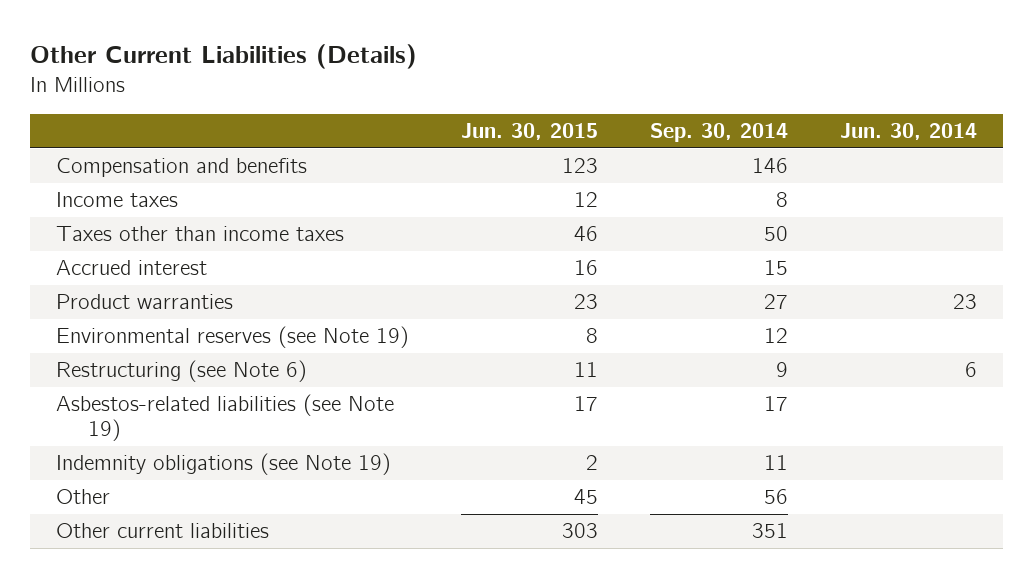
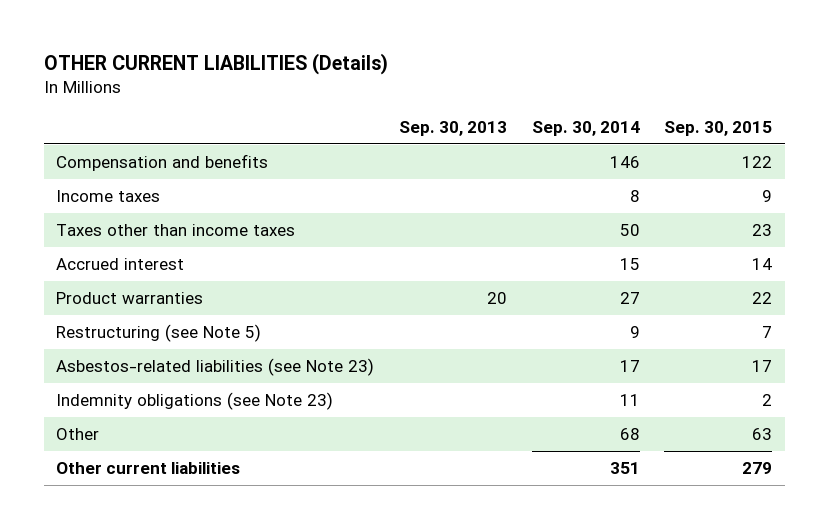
- Other Current Liabilities (Details)
+ OTHER CURRENT LIABILITIES (Details)
- | Jun. 30, 2015 | Sep. 30, 2014 | Jun. 30, 2014
+ | Sep. 30, 2013 | Sep. 30, 2014 | Sep. 30, 2015
- Environmental reserves (see Note 19) | 8 | 12 |
- Restructuring (see Note 6) | 11 | 9 | 6
- Asbestos-related liabilities (see Note 19) | 17 | 17 |
- Indemnity obligations (see Note 19) | 2 | 11 |
- Other | 45 | 56 |
+ Restructuring (see Note 5) | | 9 | 7
+ Asbestos-related liabilities (see Note 23) | | 17 | 17
+ Indemnity obligations (see Note 23) | | 11 | 2
+ Other | | 68 | 63

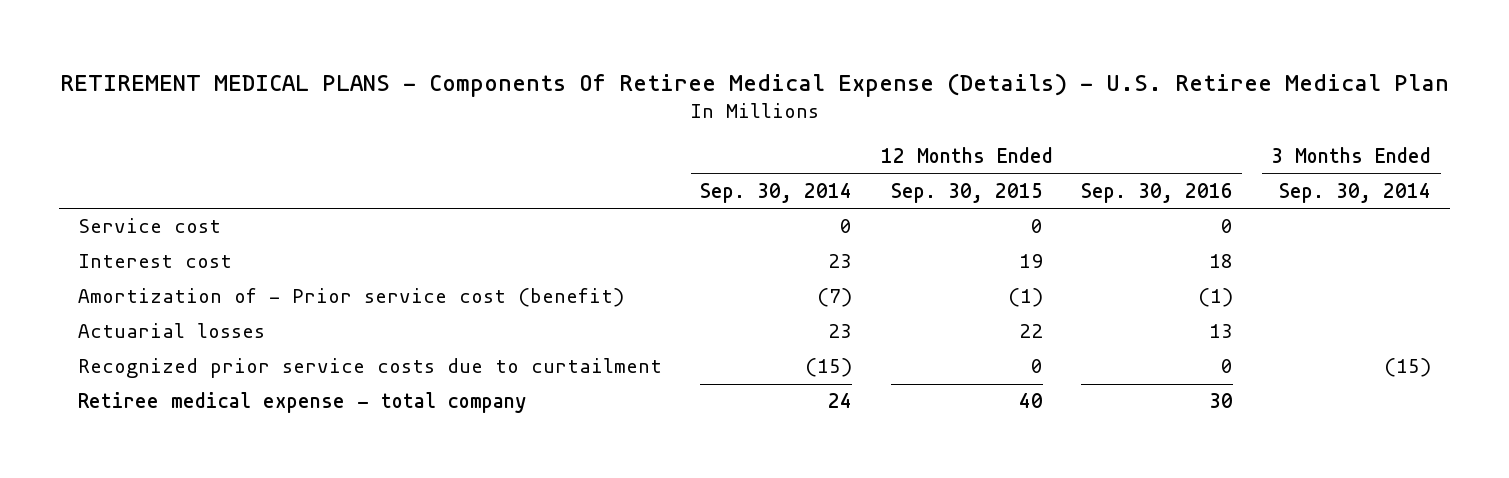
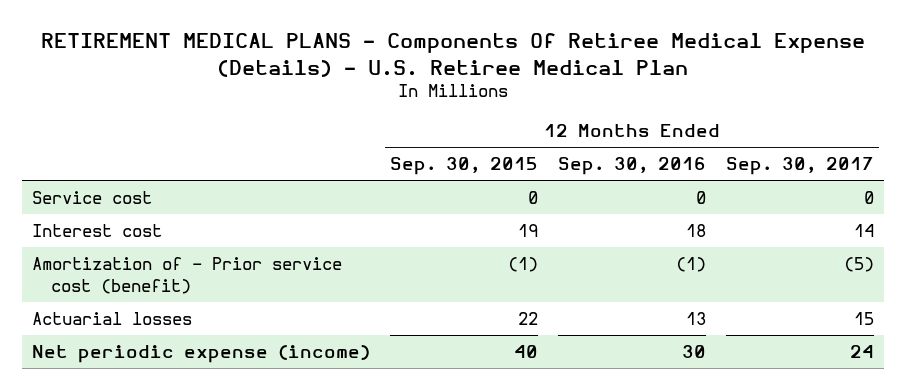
- | 12 Months Ended Sep. 30, 2014 | 12 Months Ended Sep. 30, 2015 | 12 Months Ended Sep. 30, 2016 | 3 Months Ended Sep. 30, 2014
+ | 12 Months Ended Sep. 30, 2015 | 12 Months Ended Sep. 30, 2016 | 12 Months Ended Sep. 30, 2017
- Recognized prior service costs due to curtailment | (15) | 0 | 0 | (15)
- Retiree medical expense - total company | 24 | 40 | 30 |
+ Net periodic expense (income) | 40 | 30 | 24

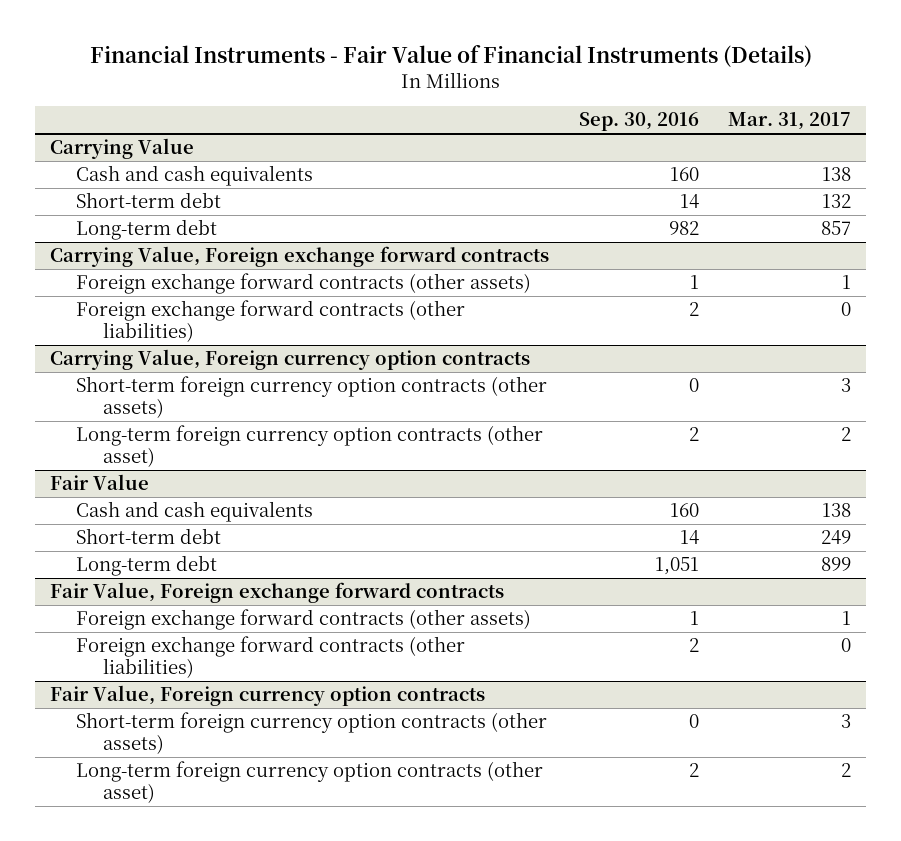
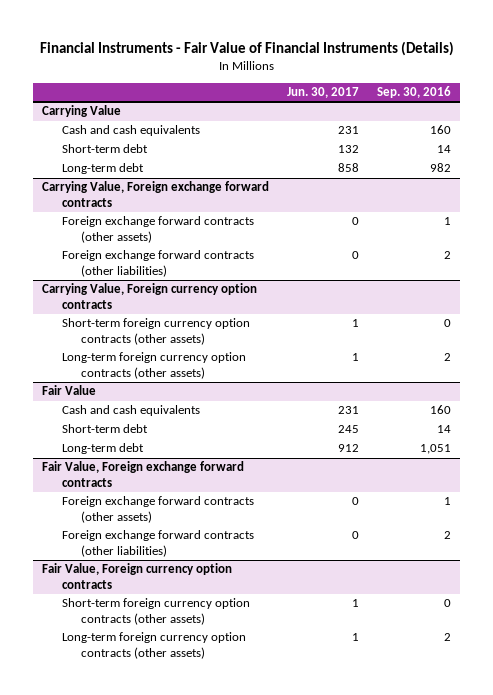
- | Sep. 30, 2016 | Mar. 31, 2017
+ | Jun. 30, 2017 | Sep. 30, 2016
@ Carrying Value, Foreign currency option contracts
- Long-term foreign currency option contracts (other asset) | 2 | 2
+ Long-term foreign currency option contracts (other assets) | 1 | 2
@ Fair Value, Foreign currency option contracts
- Long-term foreign currency option contracts (other asset) | 2 | 2
+ Long-term foreign currency option contracts (other assets) | 1 | 2

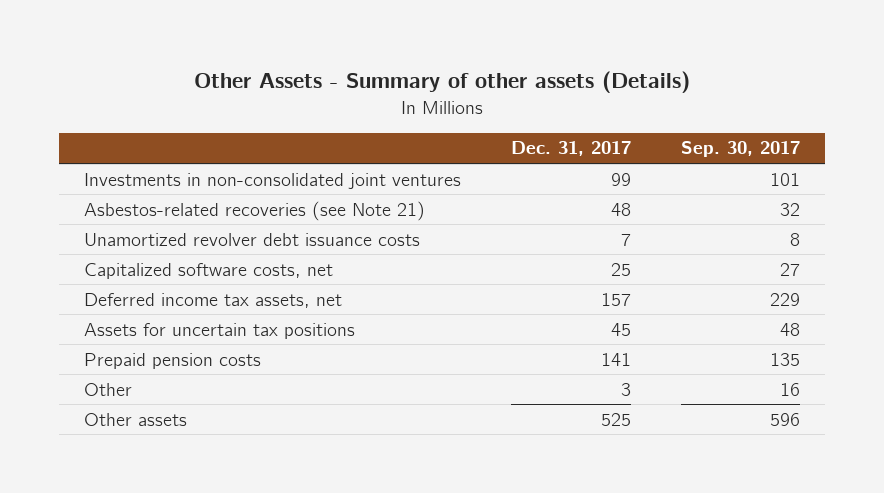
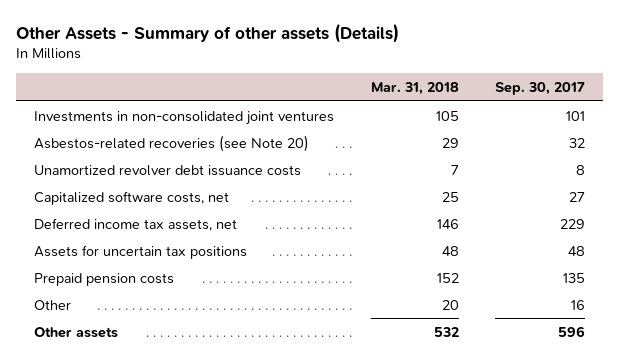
- | Dec. 31, 2017 | Sep. 30, 2017
+ | Mar. 31, 2018 | Sep. 30, 2017
- Asbestos-related recoveries (see Note 21) | 48 | 32
+ Asbestos-related recoveries (see Note 20) | 29 | 32

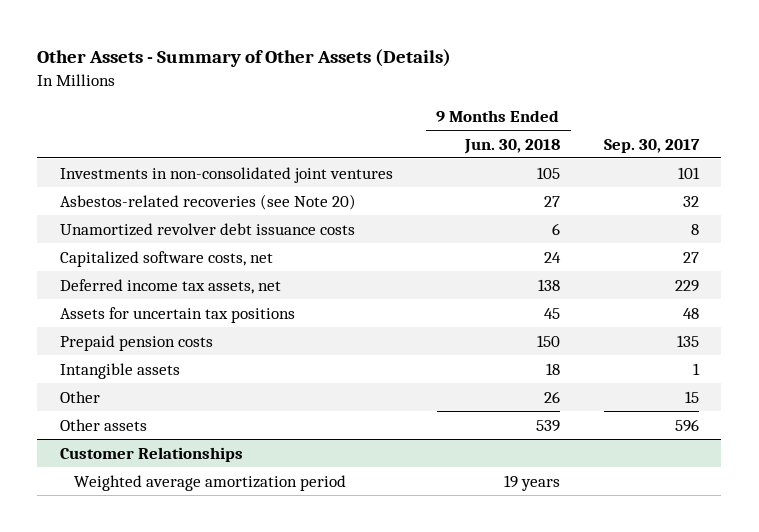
- Other Assets - Summary of other assets (Details)
+ Other Assets - Summary of Other Assets (Details)
- | Mar. 31, 2018 | Sep. 30, 2017
+ | 9 Months Ended Jun. 30, 2018 | Sep. 30, 2017
- Other | 20 | 16
+ Intangible assets | 18 | 1
+ Other | 26 | 15
+ Customer Relationships
+ Weighted average amortization period | 19 years |

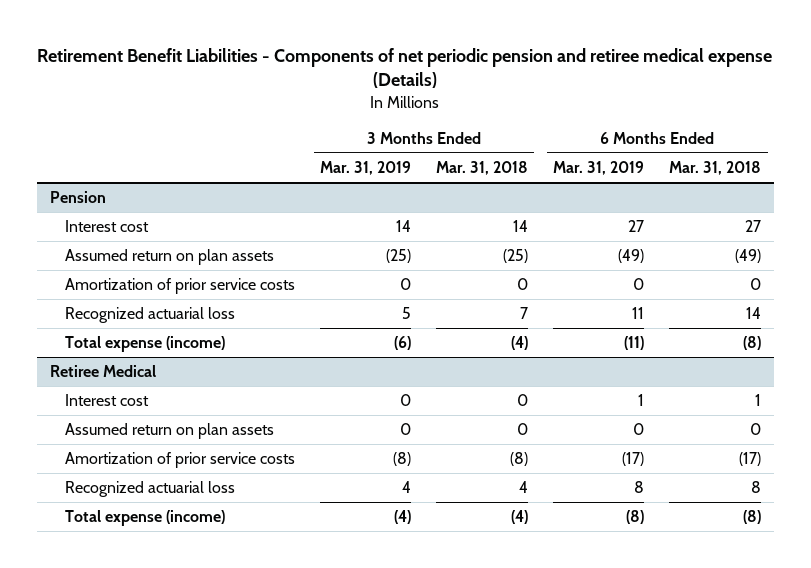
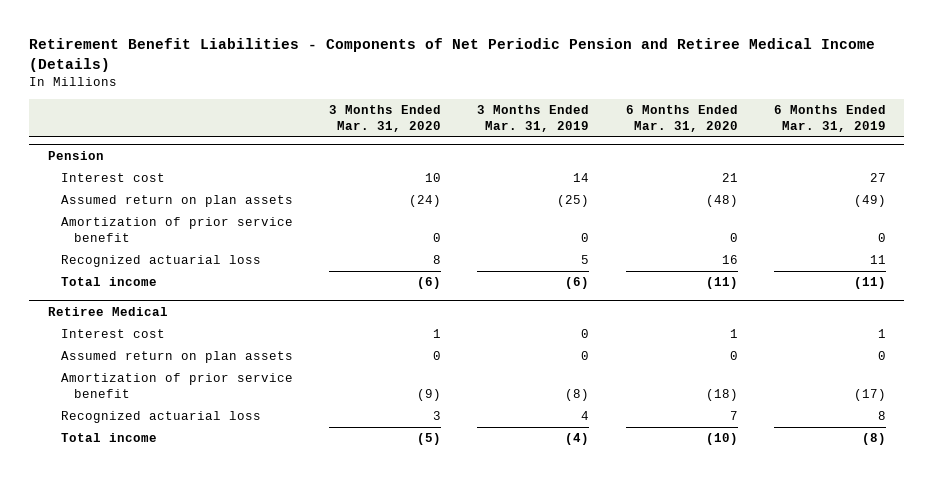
- Retirement Benefit Liabilities - Components of net periodic pension and retiree medical expense (Details)
+ Retirement Benefit Liabilities - Components of Net Periodic Pension and Retiree Medical Income (Details)
- | 3 Months Ended Mar. 31, 2019 | 3 Months Ended Mar. 31, 2018 | 6 Months Ended Mar. 31, 2019 | 6 Months Ended Mar. 31, 2018
+ | 3 Months Ended Mar. 31, 2020 | 3 Months Ended Mar. 31, 2019 | 6 Months Ended Mar. 31, 2020 | 6 Months Ended Mar. 31, 2019
@ Pension
- Amortization of prior service costs | 0 | 0 | 0 | 0
+ Amortization of prior service benefit | 0 | 0 | 0 | 0
- Total expense (income) | (6) | (4) | (11) | (8)
+ Total income | (6) | (6) | (11) | (11)
@ Retiree Medical
- Amortization of prior service costs | (8) | (8) | (17) | (17)
+ Amortization of prior service benefit | (9) | (8) | (18) | (17)
- Total expense (income) | (4) | (4) | (8) | (8)
+ Total income | (5) | (4) | (10) | (8)

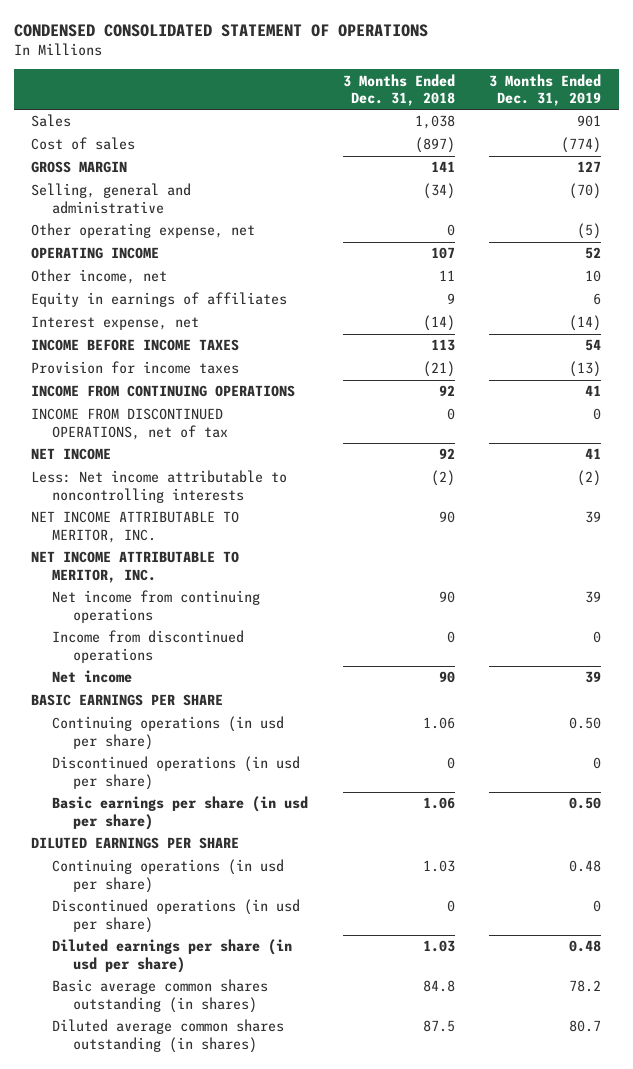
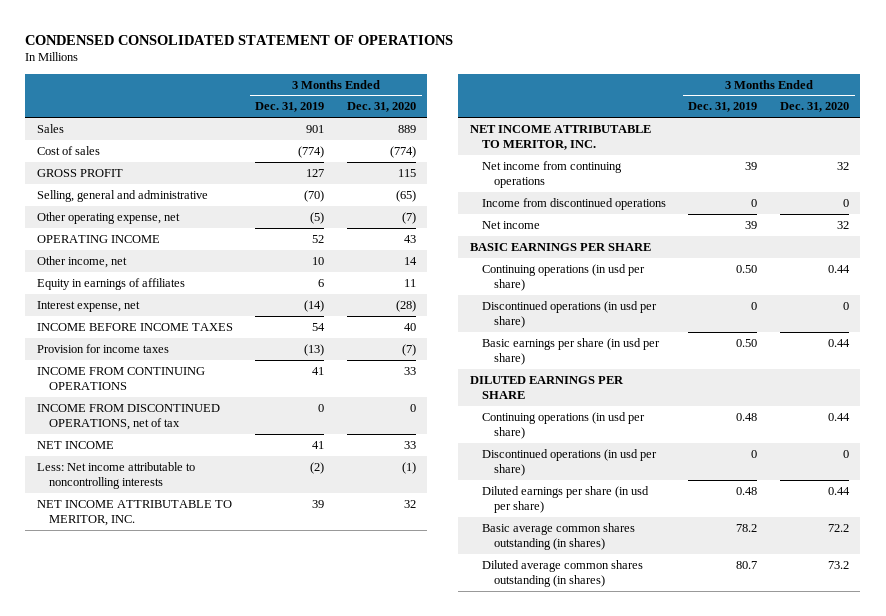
- | 3 Months Ended Dec. 31, 2018 | 3 Months Ended Dec. 31, 2019
+ | 3 Months Ended Dec. 31, 2019 | 3 Months Ended Dec. 31, 2020
- GROSS MARGIN | 141 | 127
+ GROSS PROFIT | 127 | 115

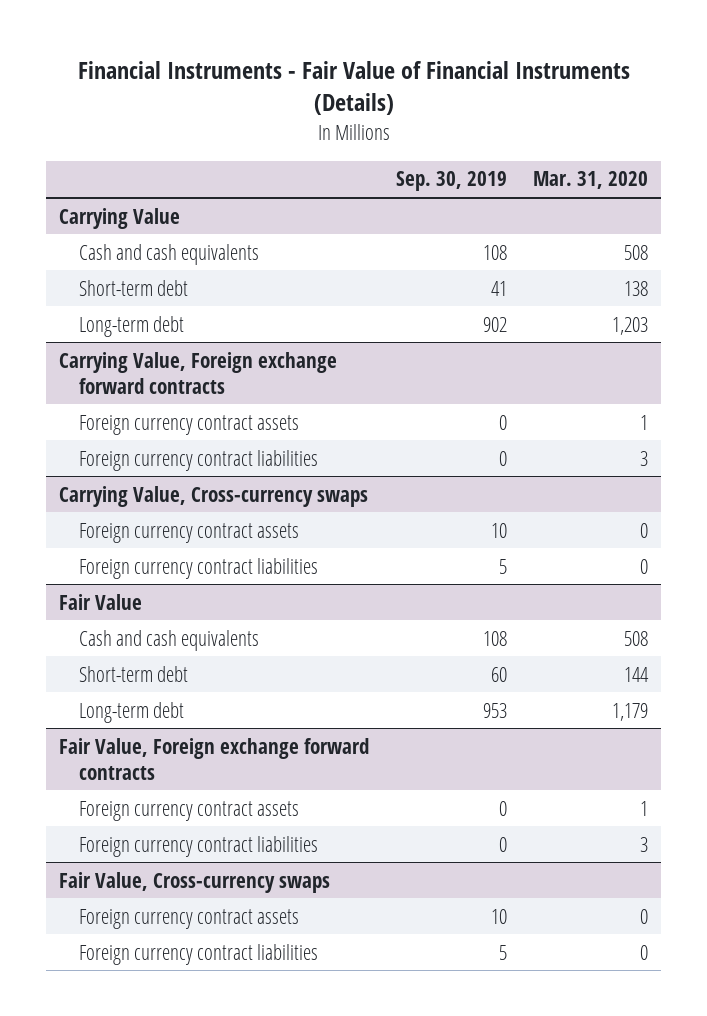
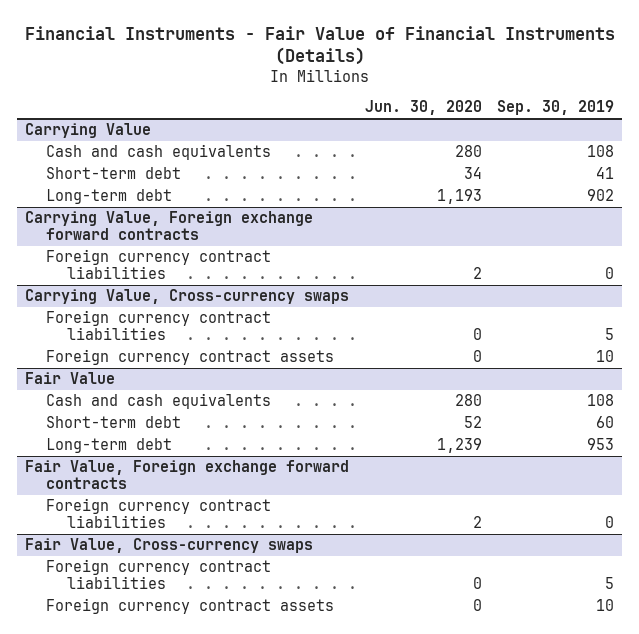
- | Sep. 30, 2019 | Mar. 31, 2020
+ | Jun. 30, 2020 | Sep. 30, 2019
@ Carrying Value, Foreign exchange forward contracts
- Foreign currency contract assets | 0 | 1
@ Carrying Value, Cross-currency swaps
moved down: Foreign currency contract assets | 0 | 10
@ Fair Value, Foreign exchange forward contracts
- Foreign currency contract assets | 0 | 1
@ Fair Value, Cross-currency swaps
moved down: Foreign currency contract assets | 0 | 10

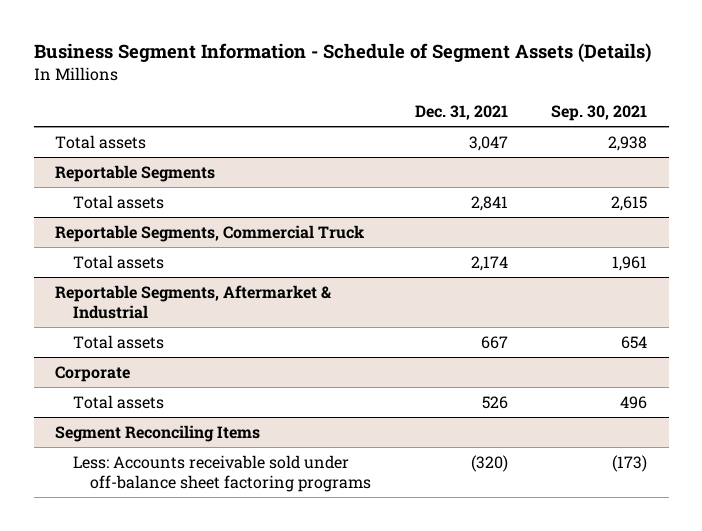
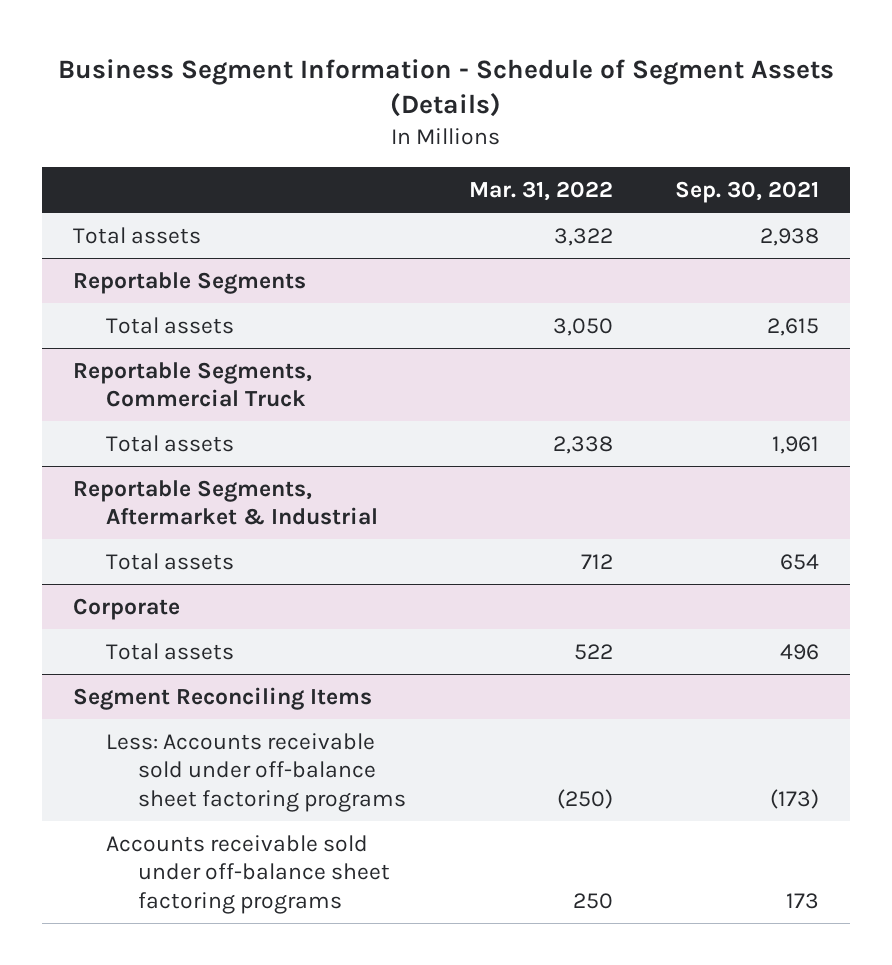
- | Dec. 31, 2021 | Sep. 30, 2021
+ | Mar. 31, 2022 | Sep. 30, 2021
@ Segment Reconciling Items
+ Accounts receivable sold under off-balance sheet factoring programs | 250 | 173

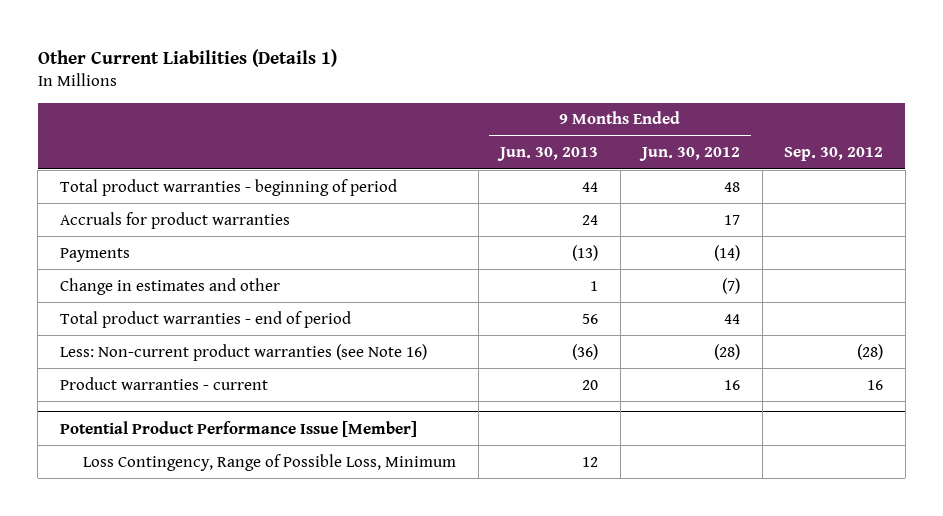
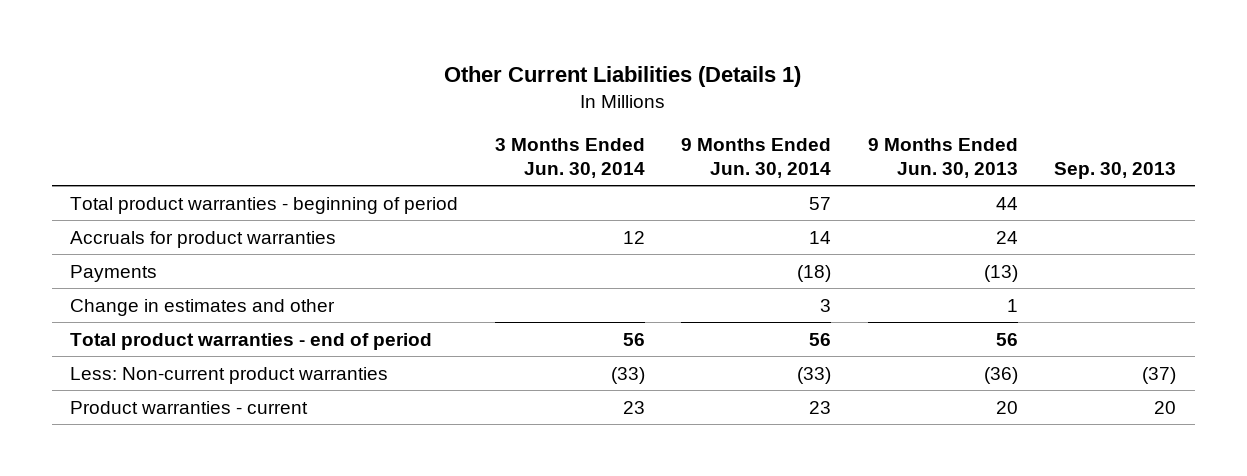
- | 9 Months Ended Jun. 30, 2013 | 9 Months Ended Jun. 30, 2012 | Sep. 30, 2012
+ | 3 Months Ended Jun. 30, 2014 | 9 Months Ended Jun. 30, 2014 | 9 Months Ended Jun. 30, 2013 | Sep. 30, 2013
- Less: Non-current product warranties (see Note 16) | (36) | (28) | (28)
+ Less: Non-current product warranties | (33) | (33) | (36) | (37)
- Potential Product Performance Issue [Member]
- Loss Contingency, Range of Possible Loss, Minimum | 12 | |

